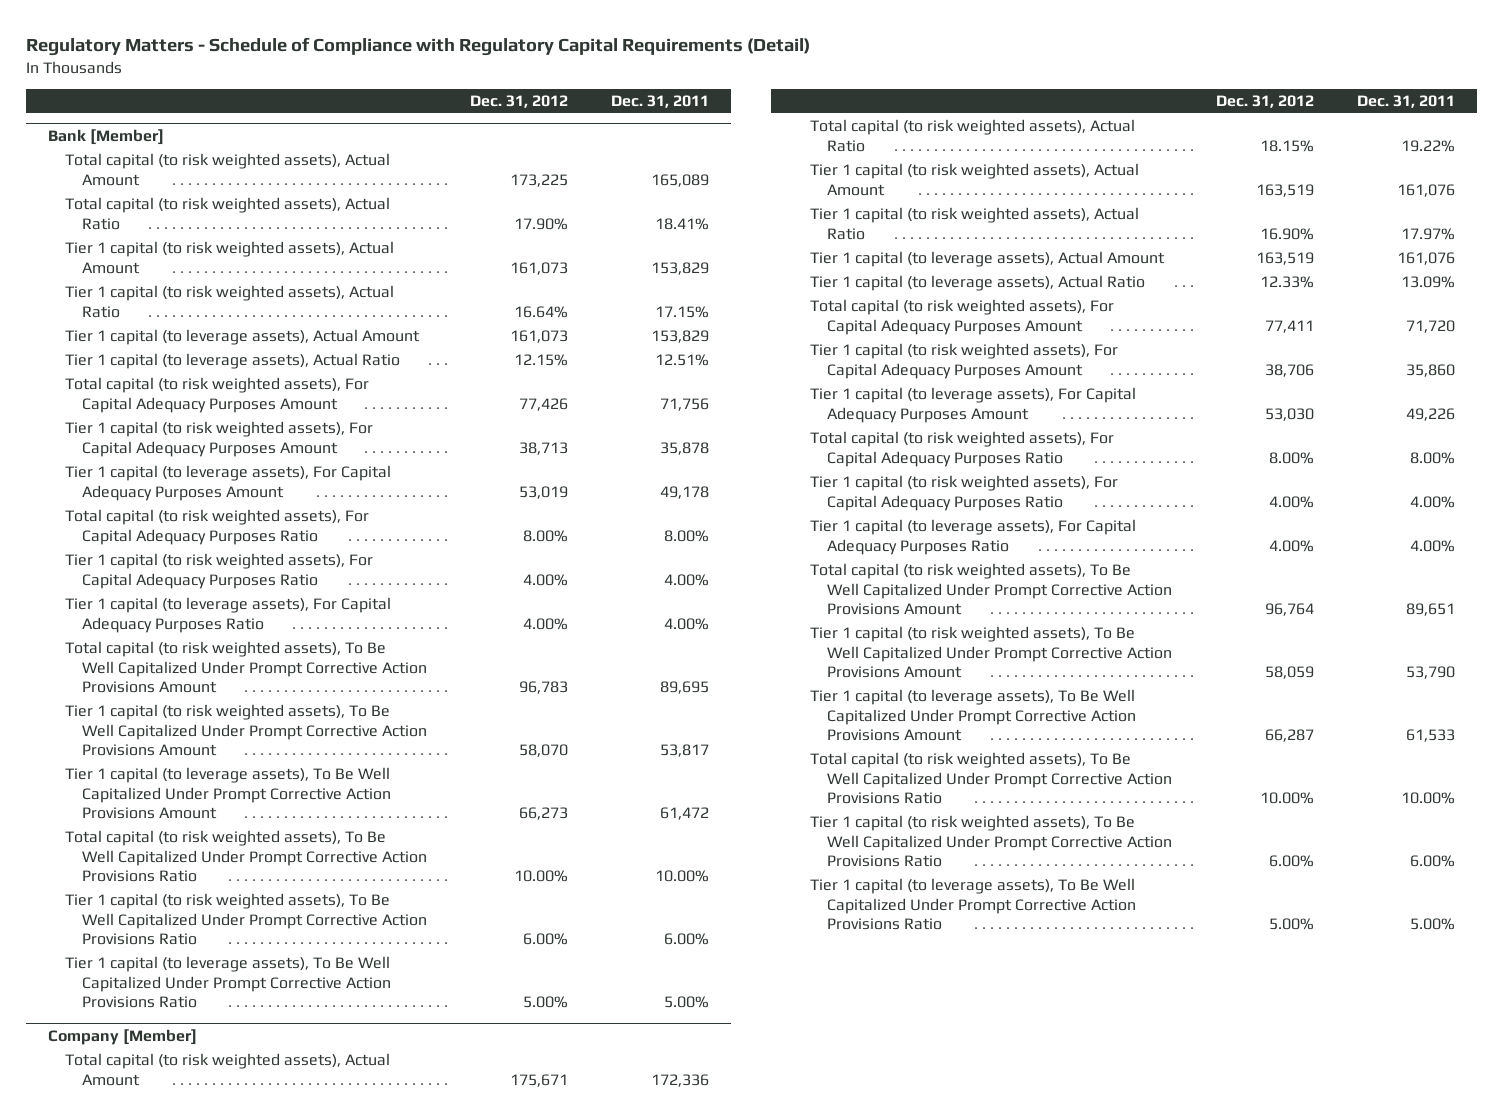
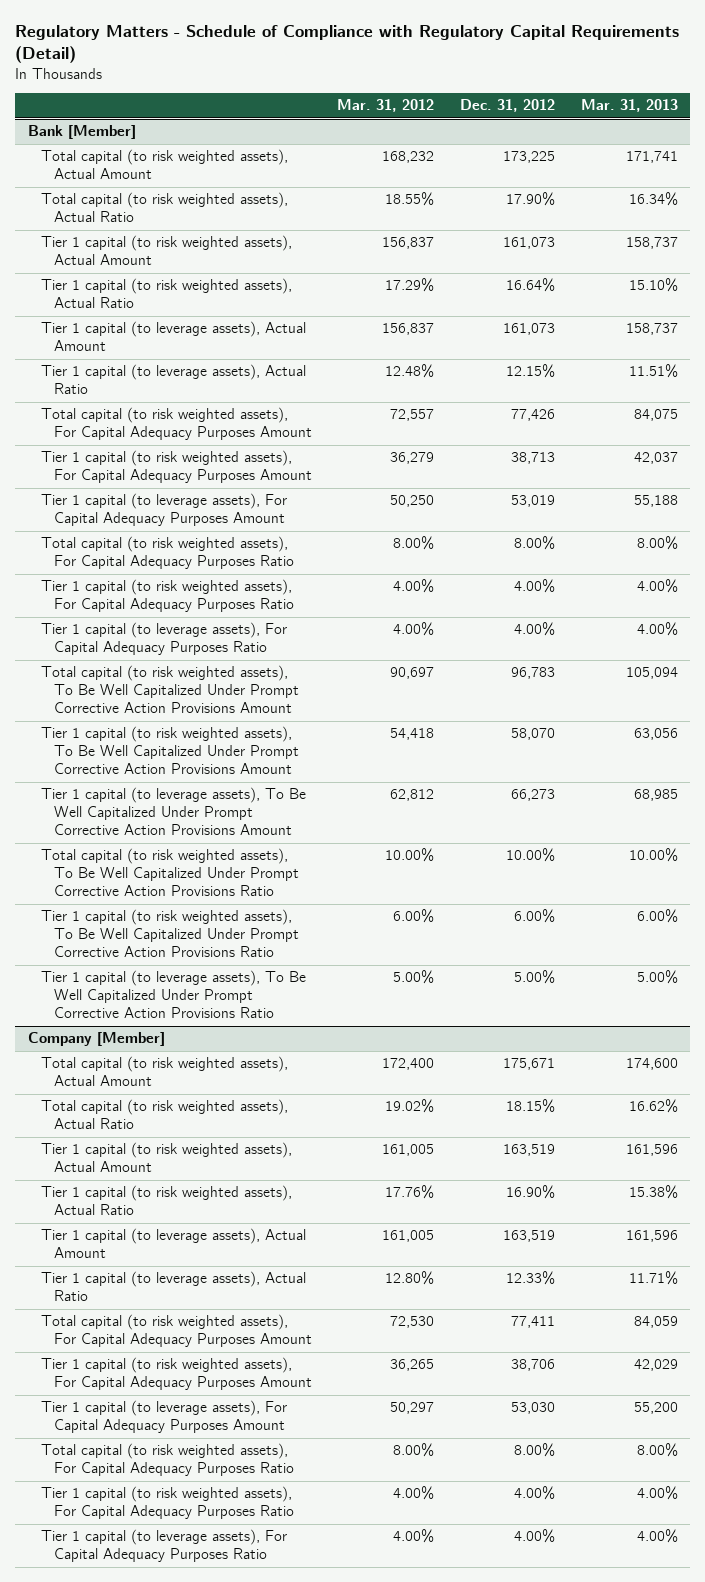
- | Dec. 31, 2012 | Dec. 31, 2011
+ | Mar. 31, 2012 | Dec. 31, 2012 | Mar. 31, 2013
@ Company [Member]
- Total capital (to risk weighted assets), To Be Well Capitalized Under Prompt Corrective Action Provisions Amount | 96,764 | 89,651
- Tier 1 capital (to risk weighted assets), To Be Well Capitalized Under Prompt Corrective Action Provisions Amount | 58,059 | 53,790
- Tier 1 capital (to leverage assets), To Be Well Capitalized Under Prompt Corrective Action Provisions Amount | 66,287 | 61,533
- Total capital (to risk weighted assets), To Be Well Capitalized Under Prompt Corrective Action Provisions Ratio | 10.00% | 10.00%
- Tier 1 capital (to risk weighted assets), To Be Well Capitalized Under Prompt Corrective Action Provisions Ratio | 6.00% | 6.00%
- Tier 1 capital (to leverage assets), To Be Well Capitalized Under Prompt Corrective Action Provisions Ratio | 5.00% | 5.00%

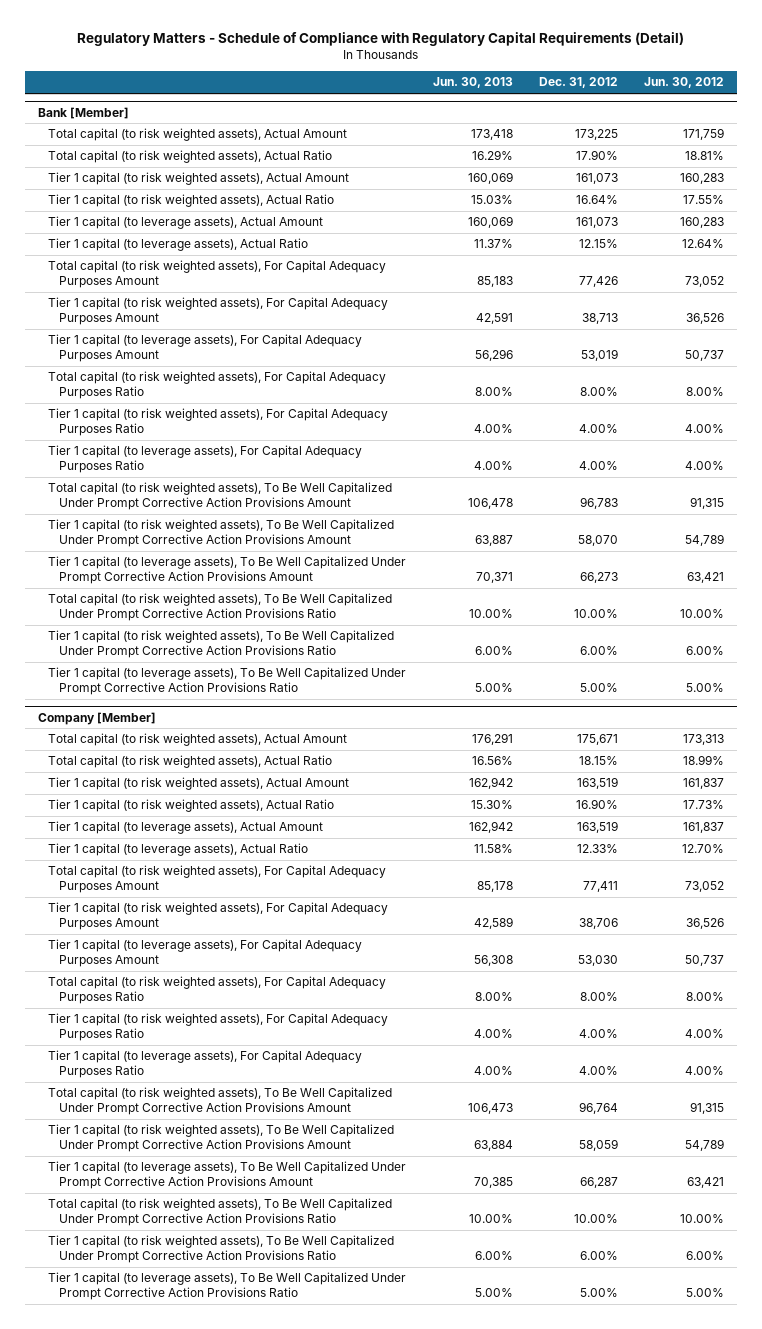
- | Mar. 31, 2012 | Dec. 31, 2012 | Mar. 31, 2013
+ | Jun. 30, 2013 | Dec. 31, 2012 | Jun. 30, 2012
@ Company [Member]
+ Total capital (to risk weighted assets), To Be Well Capitalized Under Prompt Corrective Action Provisions Amount | 106,473 | 96,764 | 91,315
+ Tier 1 capital (to risk weighted assets), To Be Well Capitalized Under Prompt Corrective Action Provisions Amount | 63,884 | 58,059 | 54,789
+ Tier 1 capital (to leverage assets), To Be Well Capitalized Under Prompt Corrective Action Provisions Amount | 70,385 | 66,287 | 63,421
+ Total capital (to risk weighted assets), To Be Well Capitalized Under Prompt Corrective Action Provisions Ratio | 10.00% | 10.00% | 10.00%
+ Tier 1 capital (to risk weighted assets), To Be Well Capitalized Under Prompt Corrective Action Provisions Ratio | 6.00% | 6.00% | 6.00%
+ Tier 1 capital (to leverage assets), To Be Well Capitalized Under Prompt Corrective Action Provisions Ratio | 5.00% | 5.00% | 5.00%

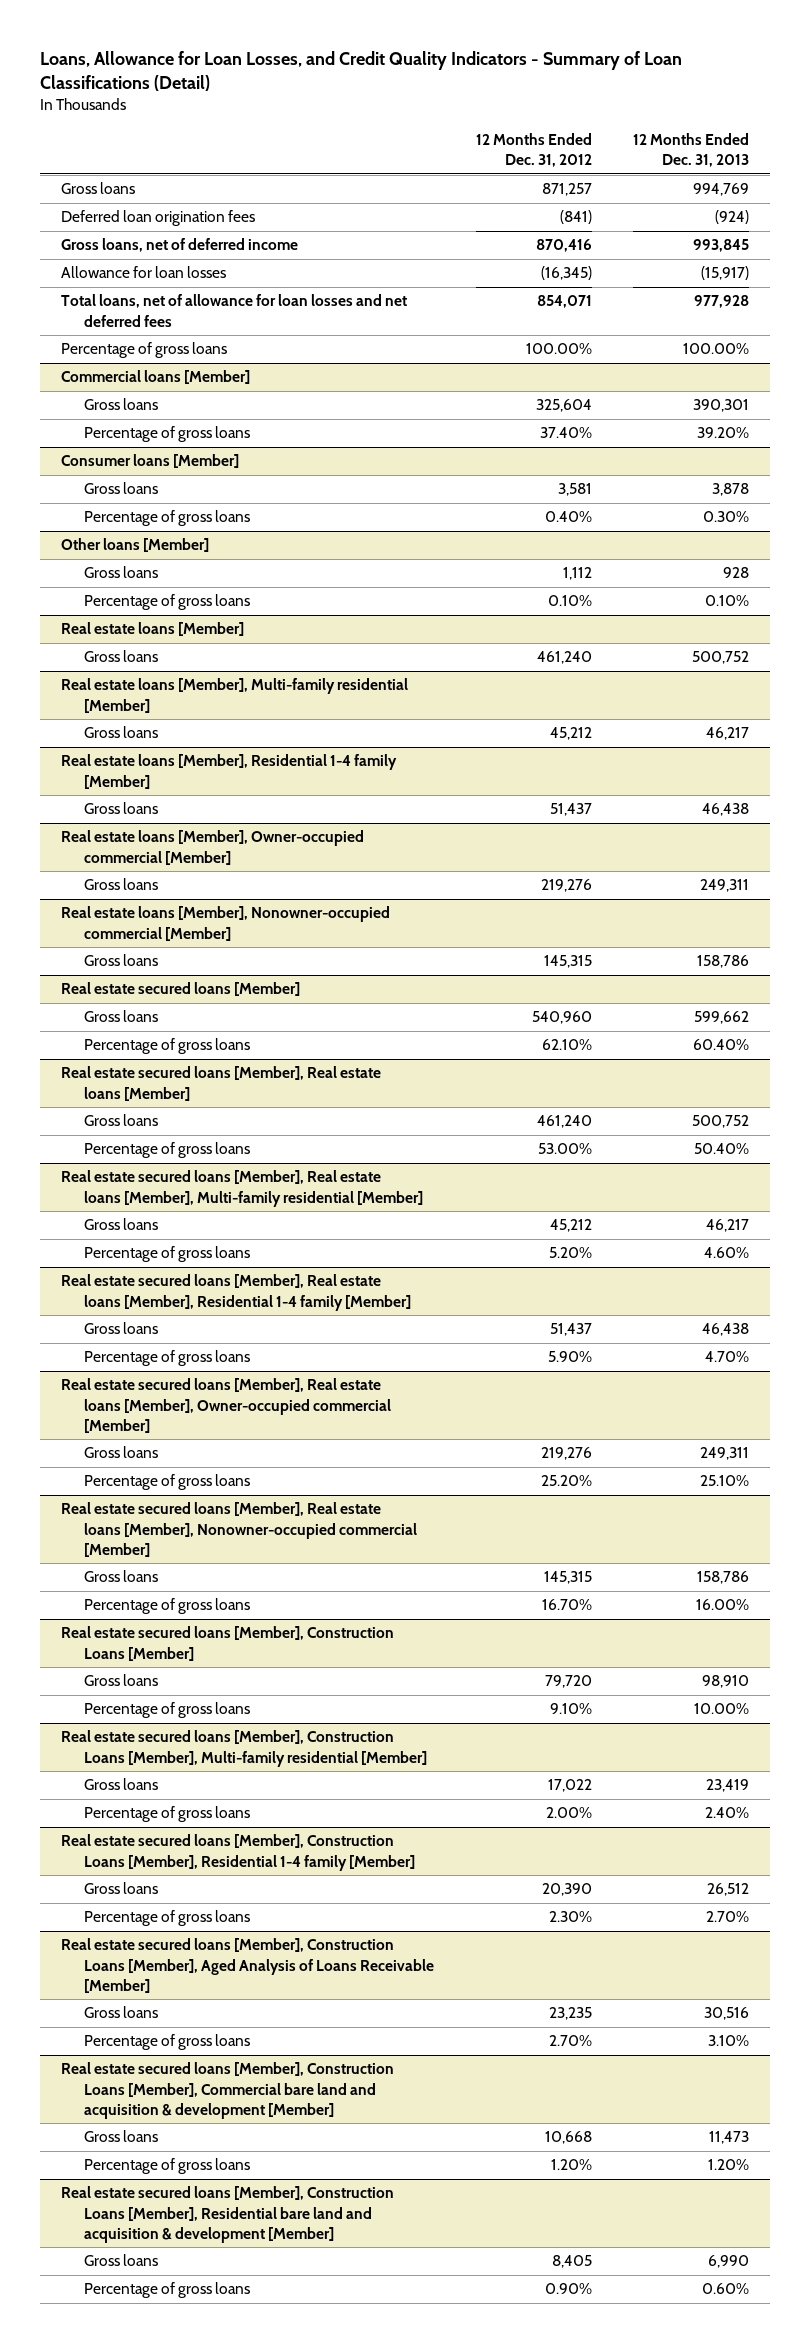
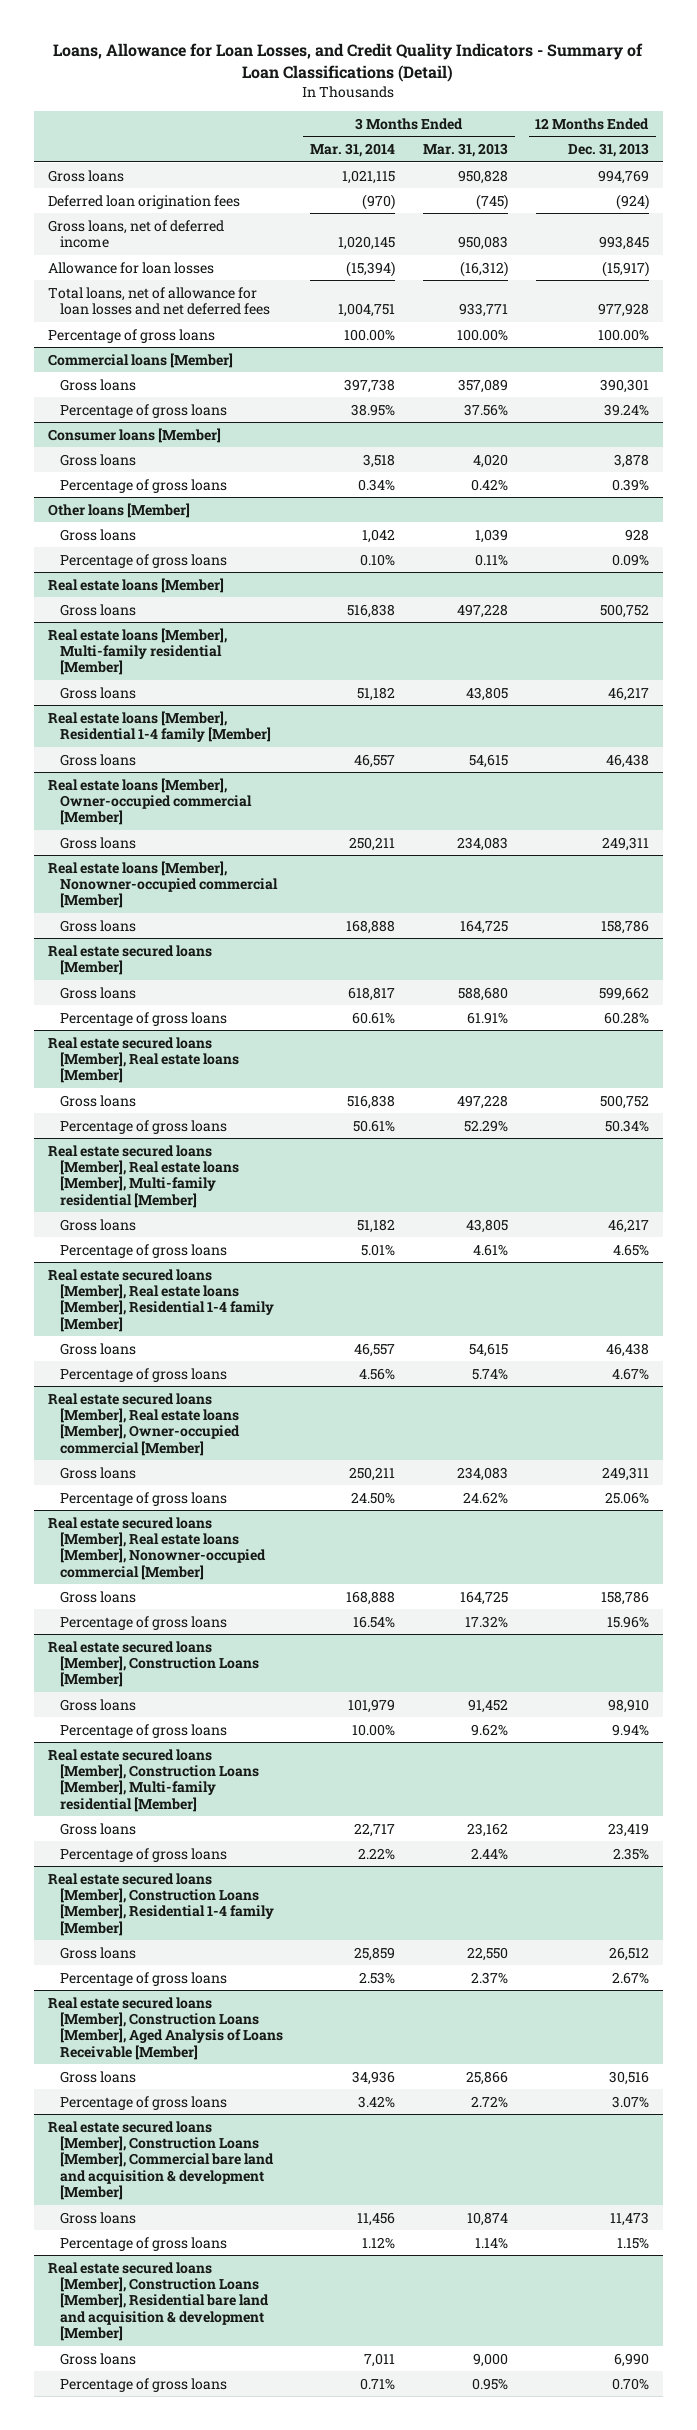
- | 12 Months Ended Dec. 31, 2012 | 12 Months Ended Dec. 31, 2013
+ | 3 Months Ended Mar. 31, 2014 | 3 Months Ended Mar. 31, 2013 | 12 Months Ended Dec. 31, 2013
@ Commercial loans [Member]
- Percentage of gross loans | 37.40% | 39.20%
+ Percentage of gross loans | 38.95% | 37.56% | 39.24%
@ Consumer loans [Member]
- Percentage of gross loans | 0.40% | 0.30%
+ Percentage of gross loans | 0.34% | 0.42% | 0.39%
@ Other loans [Member]
- Percentage of gross loans | 0.10% | 0.10%
+ Percentage of gross loans | 0.10% | 0.11% | 0.09%
@ Real estate secured loans [Member]
- Percentage of gross loans | 62.10% | 60.40%
+ Percentage of gross loans | 60.61% | 61.91% | 60.28%
@ Real estate secured loans [Member], Real estate loans [Member]
- Percentage of gross loans | 53.00% | 50.40%
+ Percentage of gross loans | 50.61% | 52.29% | 50.34%
@ Real estate secured loans [Member], Real estate loans [Member], Multi-family residential [Member]
- Percentage of gross loans | 5.20% | 4.60%
+ Percentage of gross loans | 5.01% | 4.61% | 4.65%
@ Real estate secured loans [Member], Real estate loans [Member], Residential 1-4 family [Member]
- Percentage of gross loans | 5.90% | 4.70%
+ Percentage of gross loans | 4.56% | 5.74% | 4.67%
@ Real estate secured loans [Member], Real estate loans [Member], Owner-occupied commercial [Member]
- Percentage of gross loans | 25.20% | 25.10%
+ Percentage of gross loans | 24.50% | 24.62% | 25.06%
@ Real estate secured loans [Member], Real estate loans [Member], Nonowner-occupied commercial [Member]
- Percentage of gross loans | 16.70% | 16.00%
+ Percentage of gross loans | 16.54% | 17.32% | 15.96%
@ Real estate secured loans [Member], Construction Loans [Member]
- Percentage of gross loans | 9.10% | 10.00%
+ Percentage of gross loans | 10.00% | 9.62% | 9.94%
@ Real estate secured loans [Member], Construction Loans [Member], Multi-family residential [Member]
- Percentage of gross loans | 2.00% | 2.40%
+ Percentage of gross loans | 2.22% | 2.44% | 2.35%
@ Real estate secured loans [Member], Construction Loans [Member], Residential 1-4 family [Member]
- Percentage of gross loans | 2.30% | 2.70%
+ Percentage of gross loans | 2.53% | 2.37% | 2.67%
@ Real estate secured loans [Member], Construction Loans [Member], Aged Analysis of Loans Receivable [Member]
- Percentage of gross loans | 2.70% | 3.10%
+ Percentage of gross loans | 3.42% | 2.72% | 3.07%
@ Real estate secured loans [Member], Construction Loans [Member], Commercial bare land and acquisition & development [Member]
- Percentage of gross loans | 1.20% | 1.20%
+ Percentage of gross loans | 1.12% | 1.14% | 1.15%
@ Real estate secured loans [Member], Construction Loans [Member], Residential bare land and acquisition & development [Member]
- Percentage of gross loans | 0.90% | 0.60%
+ Percentage of gross loans | 0.71% | 0.95% | 0.70%

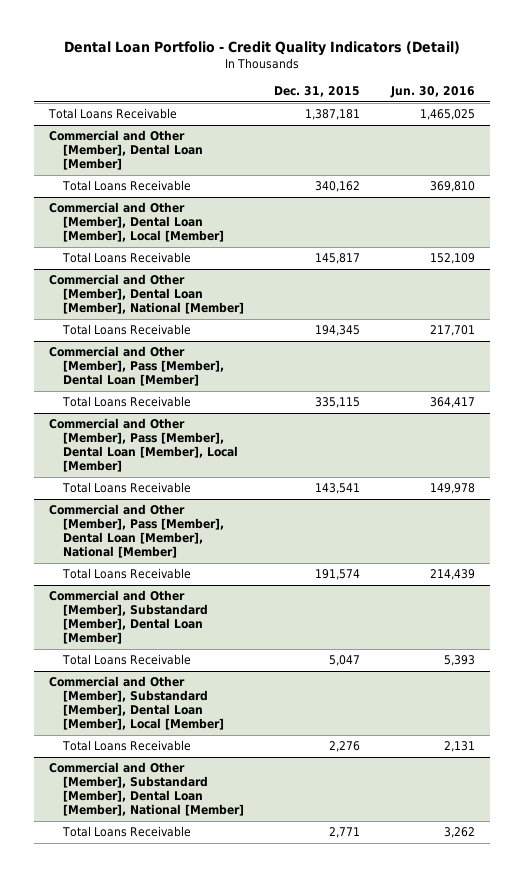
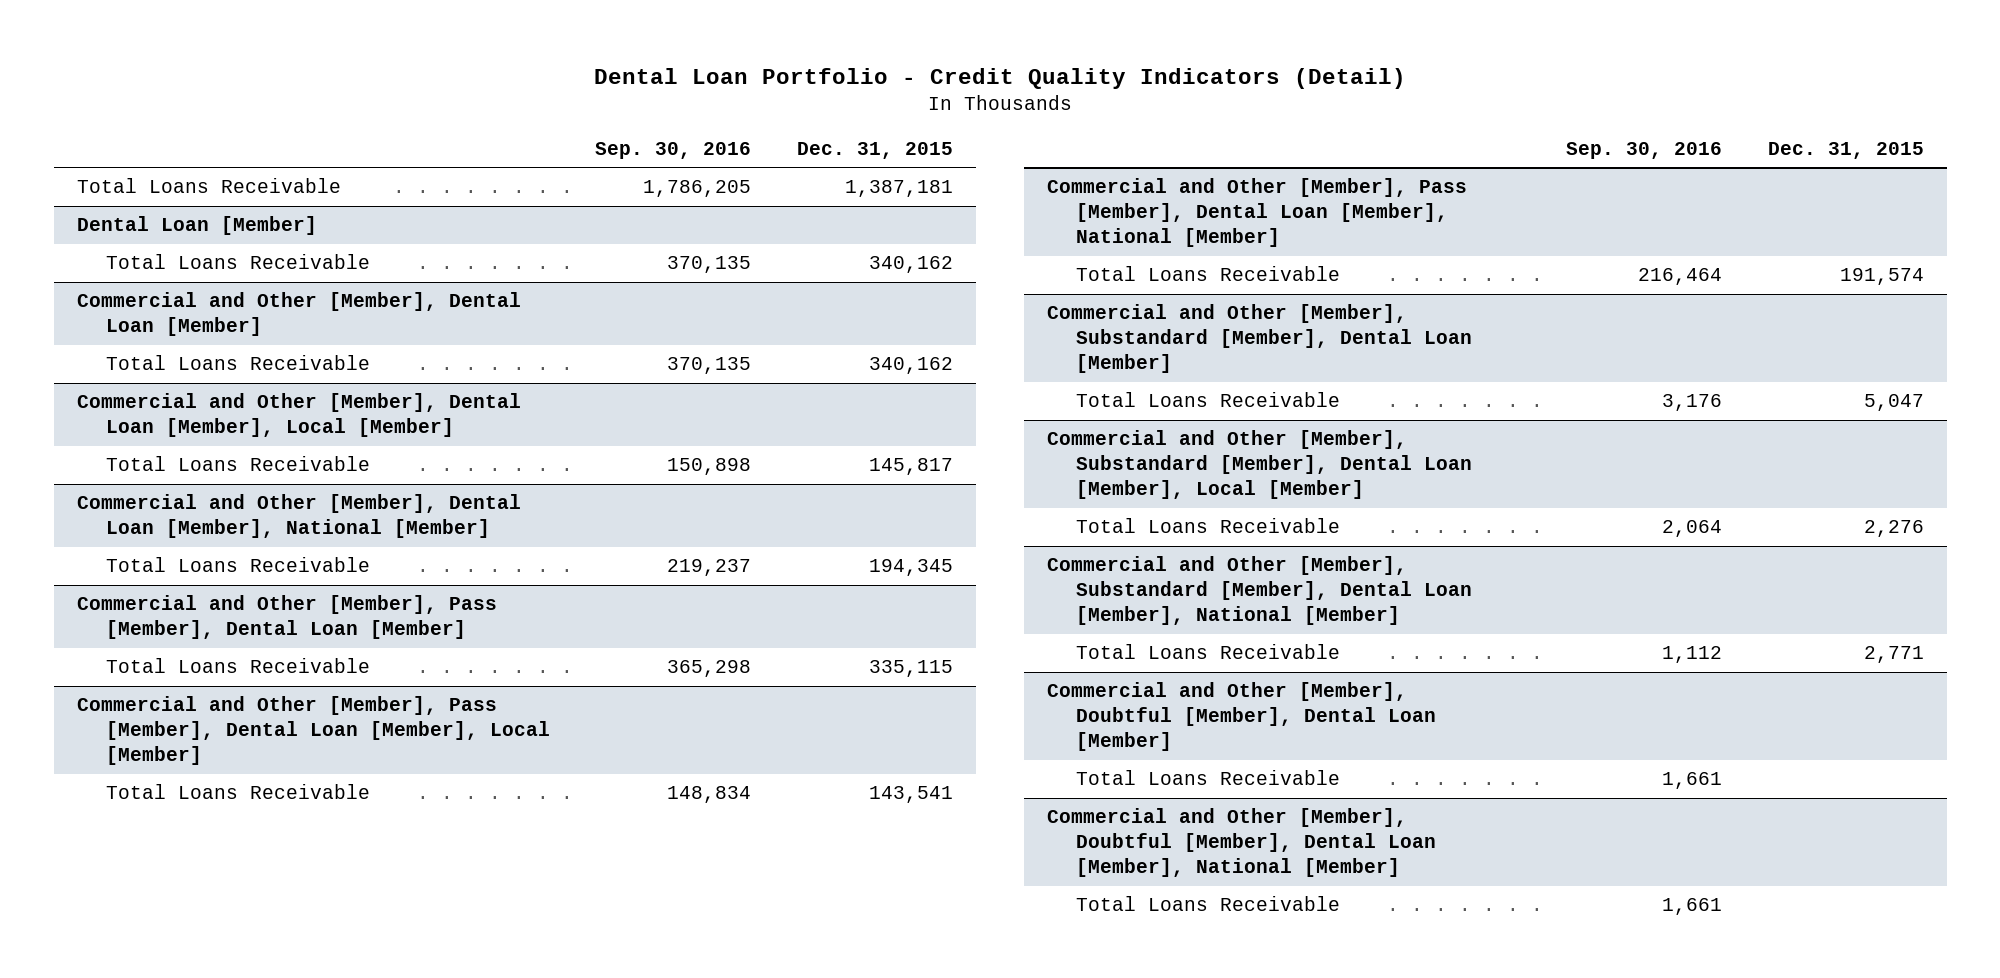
- | Dec. 31, 2015 | Jun. 30, 2016
+ | Sep. 30, 2016 | Dec. 31, 2015
+ Dental Loan [Member]
+ Total Loans Receivable | 370,135 | 340,162
+ Commercial and Other [Member], Doubtful [Member], Dental Loan [Member]
+ Total Loans Receivable | 1,661 |
+ Commercial and Other [Member], Doubtful [Member], Dental Loan [Member], National [Member]
+ Total Loans Receivable | 1,661 |

